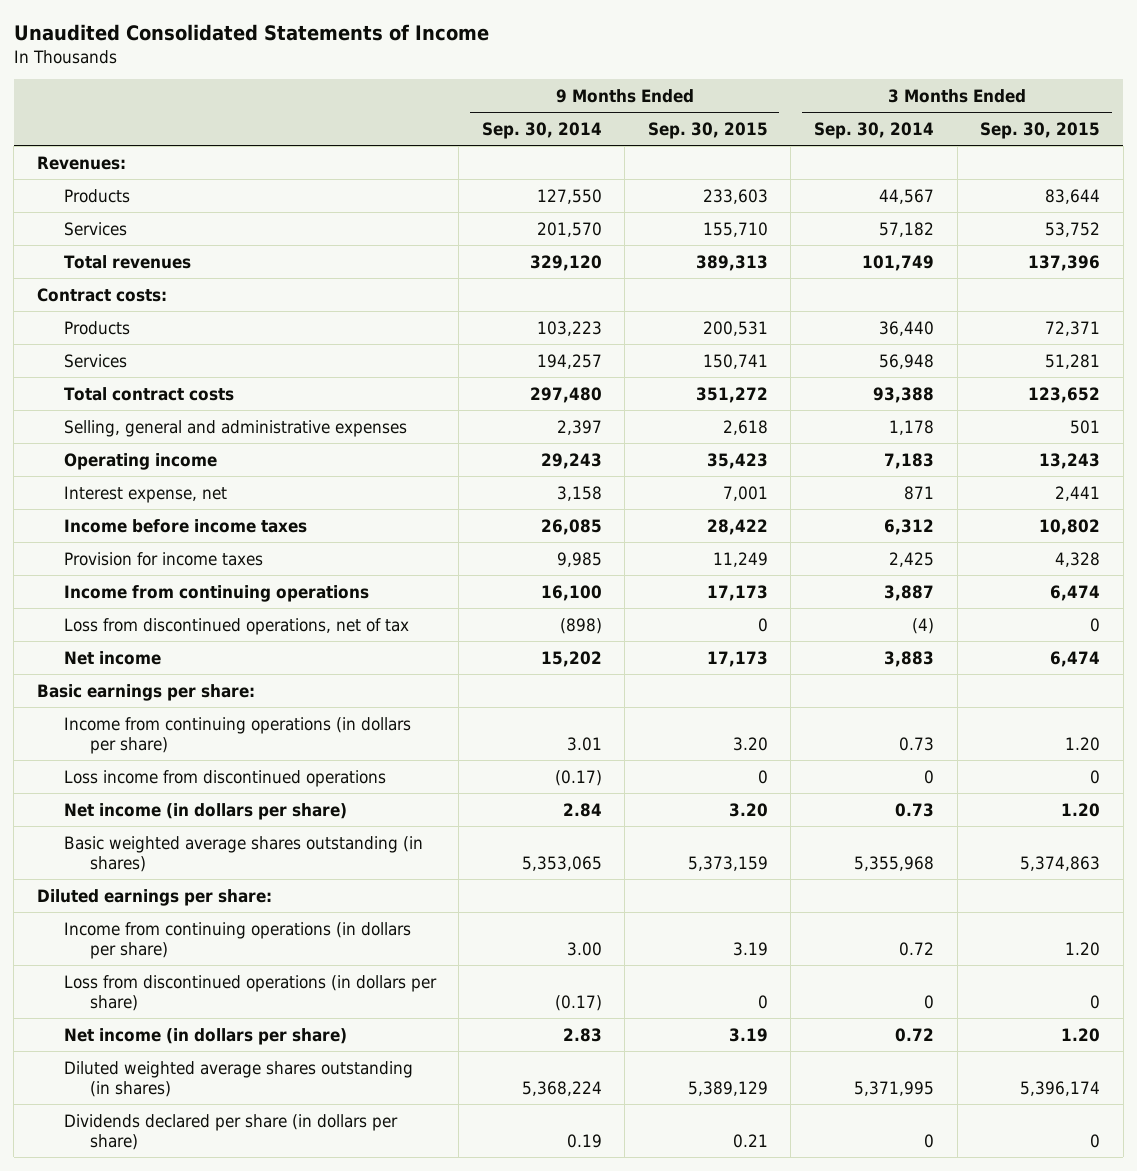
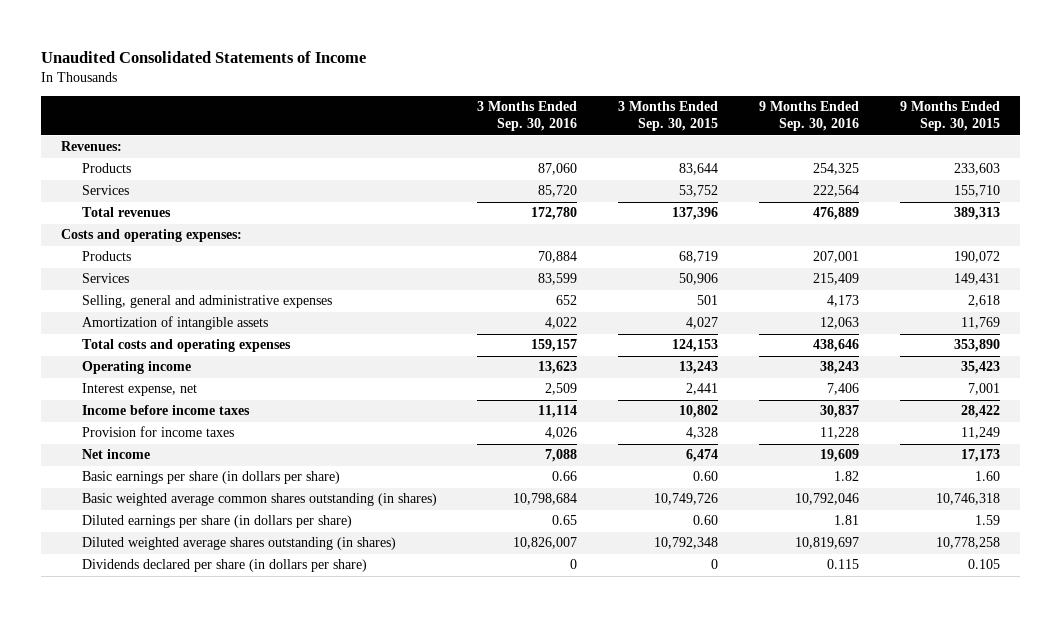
- | 9 Months Ended Sep. 30, 2014 | 9 Months Ended Sep. 30, 2015 | 3 Months Ended Sep. 30, 2014 | 3 Months Ended Sep. 30, 2015
+ | 3 Months Ended Sep. 30, 2016 | 3 Months Ended Sep. 30, 2015 | 9 Months Ended Sep. 30, 2016 | 9 Months Ended Sep. 30, 2015
- Contract costs:
- Products | 103,223 | 200,531 | 36,440 | 72,371
- Services | 194,257 | 150,741 | 56,948 | 51,281
- Total contract costs | 297,480 | 351,272 | 93,388 | 123,652
+ Costs and operating expenses:
+ Products | 70,884 | 68,719 | 207,001 | 190,072
+ Services | 83,599 | 50,906 | 215,409 | 149,431
+ Amortization of intangible assets | 4,022 | 4,027 | 12,063 | 11,769
+ Total costs and operating expenses | 159,157 | 124,153 | 438,646 | 353,890
- Income from continuing operations | 16,100 | 17,173 | 3,887 | 6,474
- Loss from discontinued operations, net of tax | (898) | 0 | (4) | 0
- Basic earnings per share:
- Income from continuing operations (in dollars per share) | 3.01 | 3.20 | 0.73 | 1.20
- Loss income from discontinued operations | (0.17) | 0 | 0 | 0
- Net income (in dollars per share) | 2.84 | 3.20 | 0.73 | 1.20
- Basic weighted average shares outstanding (in shares) | 5,353,065 | 5,373,159 | 5,355,968 | 5,374,863
- Diluted earnings per share:
- Income from continuing operations (in dollars per share) | 3.00 | 3.19 | 0.72 | 1.20
- Loss from discontinued operations (in dollars per share) | (0.17) | 0 | 0 | 0
- Net income (in dollars per share) | 2.83 | 3.19 | 0.72 | 1.20
- Diluted weighted average shares outstanding (in shares) | 5,368,224 | 5,389,129 | 5,371,995 | 5,396,174
- Dividends declared per share (in dollars per share) | 0.19 | 0.21 | 0 | 0
+ Basic earnings per share (in dollars per share) | 0.66 | 0.60 | 1.82 | 1.60
+ Basic weighted average common shares outstanding (in shares) | 10,798,684 | 10,749,726 | 10,792,046 | 10,746,318
+ Diluted earnings per share (in dollars per share) | 0.65 | 0.60 | 1.81 | 1.59
+ Diluted weighted average shares outstanding (in shares) | 10,826,007 | 10,792,348 | 10,819,697 | 10,778,258
+ Dividends declared per share (in dollars per share) | 0 | 0 | 0.115 | 0.105

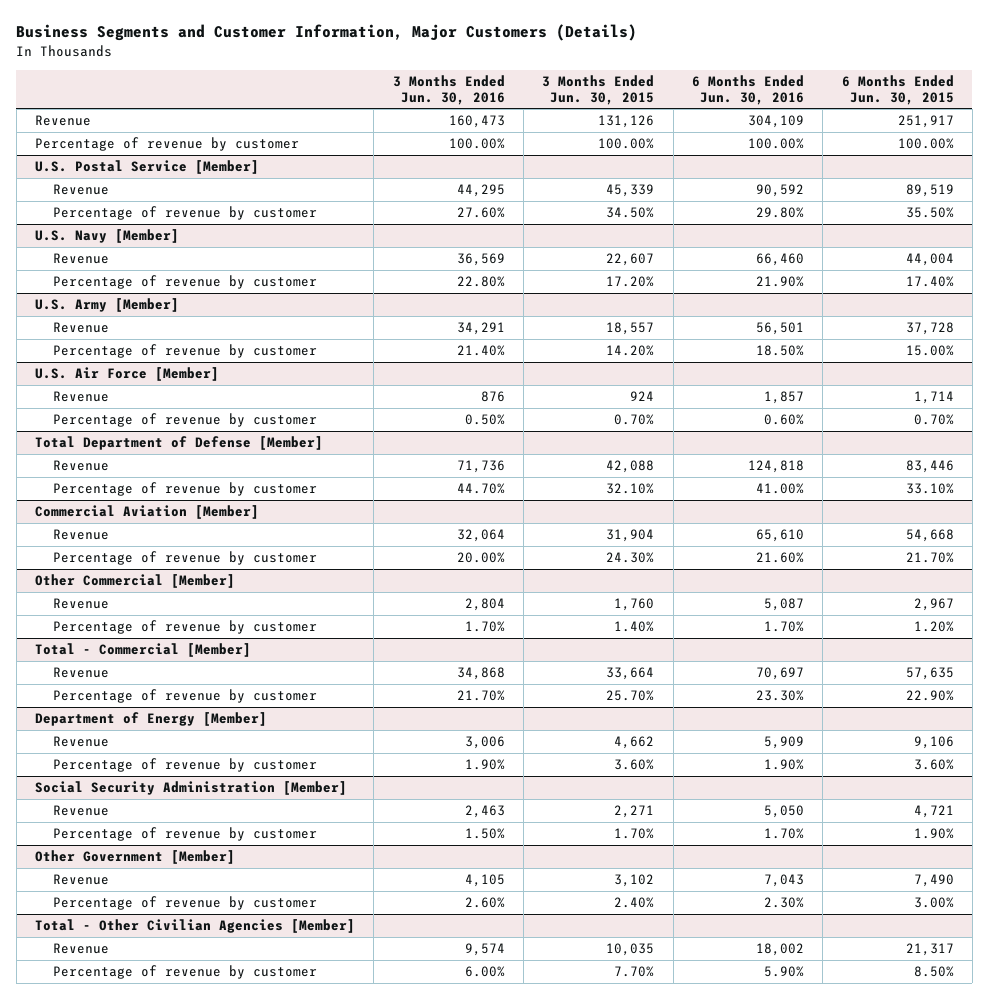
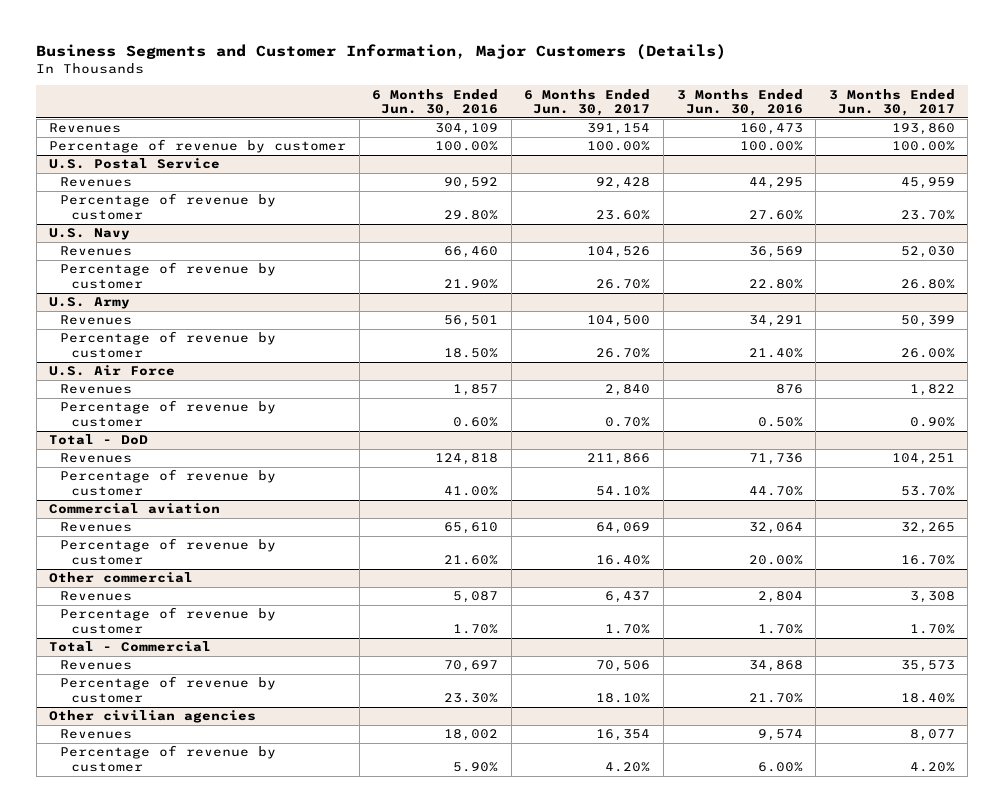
- | 3 Months Ended Jun. 30, 2016 | 3 Months Ended Jun. 30, 2015 | 6 Months Ended Jun. 30, 2016 | 6 Months Ended Jun. 30, 2015
+ | 6 Months Ended Jun. 30, 2016 | 6 Months Ended Jun. 30, 2017 | 3 Months Ended Jun. 30, 2016 | 3 Months Ended Jun. 30, 2017
- Revenue | 160,473 | 131,126 | 304,109 | 251,917
+ Revenues | 304,109 | 391,154 | 160,473 | 193,860
- U.S. Postal Service [Member]
- Revenue | 44,295 | 45,339 | 90,592 | 89,519
+ U.S. Postal Service
+ Revenues | 90,592 | 92,428 | 44,295 | 45,959
- U.S. Navy [Member]
- Revenue | 36,569 | 22,607 | 66,460 | 44,004
+ U.S. Navy
+ Revenues | 66,460 | 104,526 | 36,569 | 52,030
- U.S. Army [Member]
- Revenue | 34,291 | 18,557 | 56,501 | 37,728
+ U.S. Army
+ Revenues | 56,501 | 104,500 | 34,291 | 50,399
- U.S. Air Force [Member]
- Revenue | 876 | 924 | 1,857 | 1,714
+ U.S. Air Force
+ Revenues | 1,857 | 2,840 | 876 | 1,822
- Total Department of Defense [Member]
- Revenue | 71,736 | 42,088 | 124,818 | 83,446
+ Total - DoD
+ Revenues | 124,818 | 211,866 | 71,736 | 104,251
- Commercial Aviation [Member]
- Revenue | 32,064 | 31,904 | 65,610 | 54,668
+ Commercial aviation
+ Revenues | 65,610 | 64,069 | 32,064 | 32,265
- Other Commercial [Member]
- Revenue | 2,804 | 1,760 | 5,087 | 2,967
+ Other commercial
+ Revenues | 5,087 | 6,437 | 2,804 | 3,308
- Total - Commercial [Member]
- Revenue | 34,868 | 33,664 | 70,697 | 57,635
+ Total - Commercial
+ Revenues | 70,697 | 70,506 | 34,868 | 35,573
- Department of Energy [Member]
- Revenue | 3,006 | 4,662 | 5,909 | 9,106
- Percentage of revenue by customer | 1.90% | 3.60% | 1.90% | 3.60%
- Social Security Administration [Member]
- Revenue | 2,463 | 2,271 | 5,050 | 4,721
- Percentage of revenue by customer | 1.50% | 1.70% | 1.70% | 1.90%
- Other Government [Member]
- Revenue | 4,105 | 3,102 | 7,043 | 7,490
- Percentage of revenue by customer | 2.60% | 2.40% | 2.30% | 3.00%
- Total - Other Civilian Agencies [Member]
- Revenue | 9,574 | 10,035 | 18,002 | 21,317
+ Other civilian agencies
+ Revenues | 18,002 | 16,354 | 9,574 | 8,077

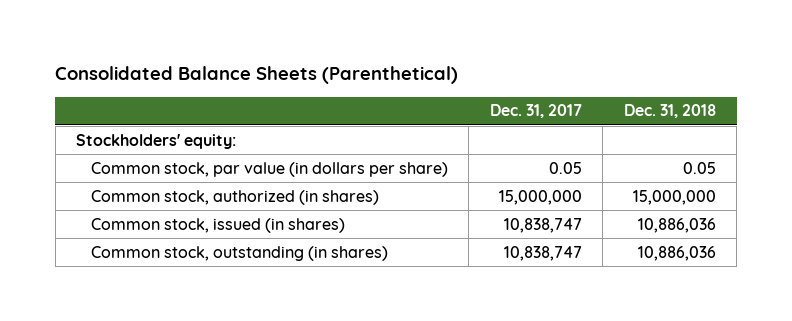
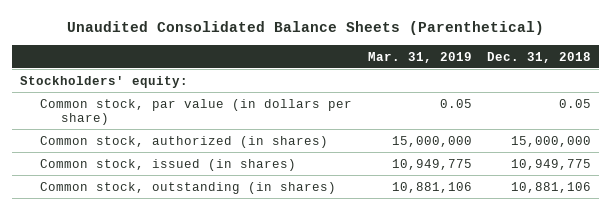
- Consolidated Balance Sheets (Parenthetical)
+ Unaudited Consolidated Balance Sheets (Parenthetical)
- | Dec. 31, 2017 | Dec. 31, 2018
+ | Mar. 31, 2019 | Dec. 31, 2018
- Common stock, issued (in shares) | 10,838,747 | 10,886,036
- Common stock, outstanding (in shares) | 10,838,747 | 10,886,036
+ Common stock, issued (in shares) | 10,949,775 | 10,949,775
+ Common stock, outstanding (in shares) | 10,881,106 | 10,881,106

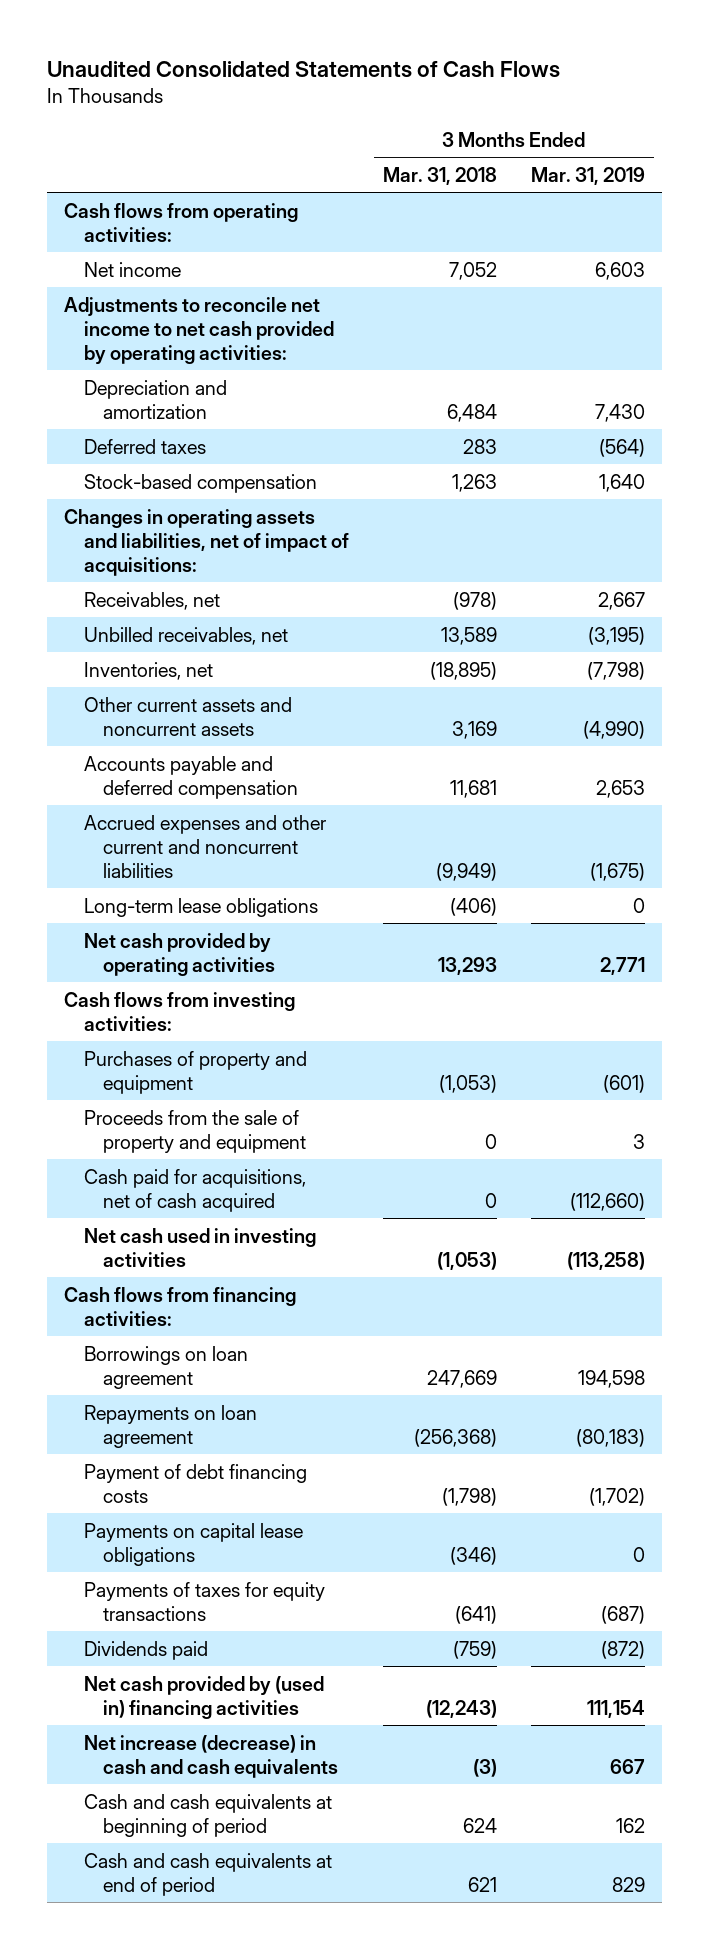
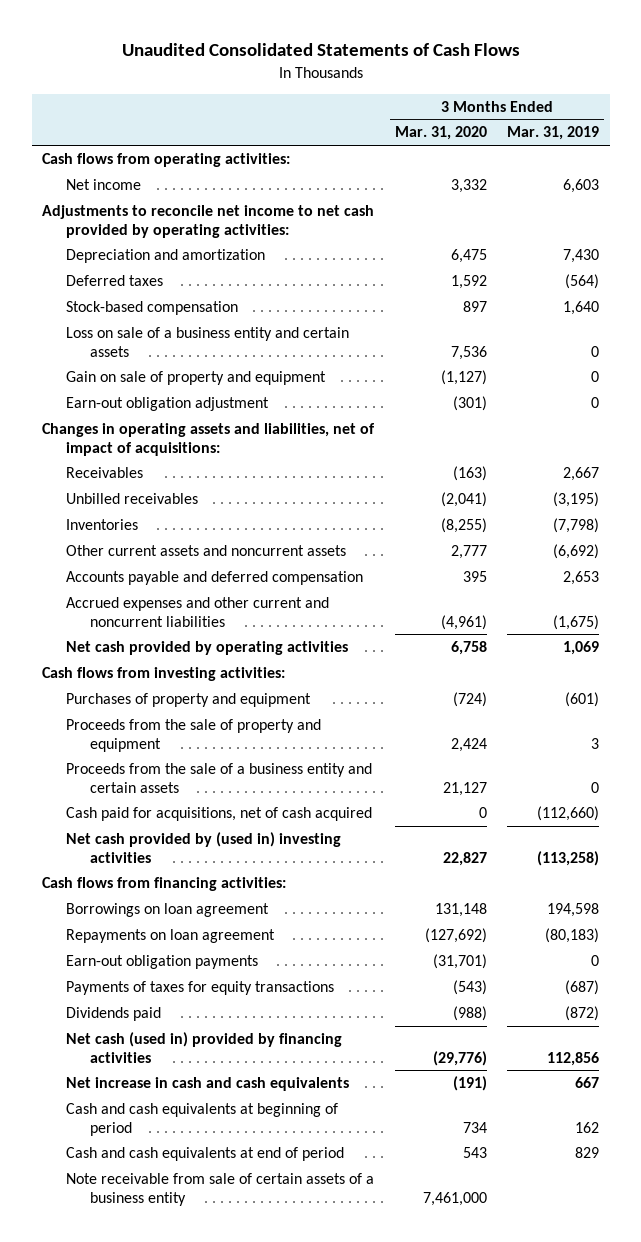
- | 3 Months Ended Mar. 31, 2018 | 3 Months Ended Mar. 31, 2019
+ | 3 Months Ended Mar. 31, 2020 | 3 Months Ended Mar. 31, 2019
+ Loss on sale of a business entity and certain assets | 7,536 | 0
+ Gain on sale of property and equipment | (1,127) | 0
+ Earn-out obligation adjustment | (301) | 0
- Receivables, net | (978) | 2,667
- Unbilled receivables, net | 13,589 | (3,195)
- Inventories, net | (18,895) | (7,798)
- Other current assets and noncurrent assets | 3,169 | (4,990)
+ Receivables | (163) | 2,667
+ Unbilled receivables | (2,041) | (3,195)
+ Inventories | (8,255) | (7,798)
+ Other current assets and noncurrent assets | 2,777 | (6,692)
- Long-term lease obligations | (406) | 0
- Net cash provided by operating activities | 13,293 | 2,771
+ Net cash provided by operating activities | 6,758 | 1,069
+ Proceeds from the sale of a business entity and certain assets | 21,127 | 0
- Net cash used in investing activities | (1,053) | (113,258)
+ Net cash provided by (used in) investing activities | 22,827 | (113,258)
- Payment of debt financing costs | (1,798) | (1,702)
- Payments on capital lease obligations | (346) | 0
+ Earn-out obligation payments | (31,701) | 0
- Net cash provided by (used in) financing activities | (12,243) | 111,154
- Net increase (decrease) in cash and cash equivalents | (3) | 667
+ Net cash (used in) provided by financing activities | (29,776) | 112,856
+ Net increase in cash and cash equivalents | (191) | 667
+ Note receivable from sale of certain assets of a business entity | 7,461,000 |

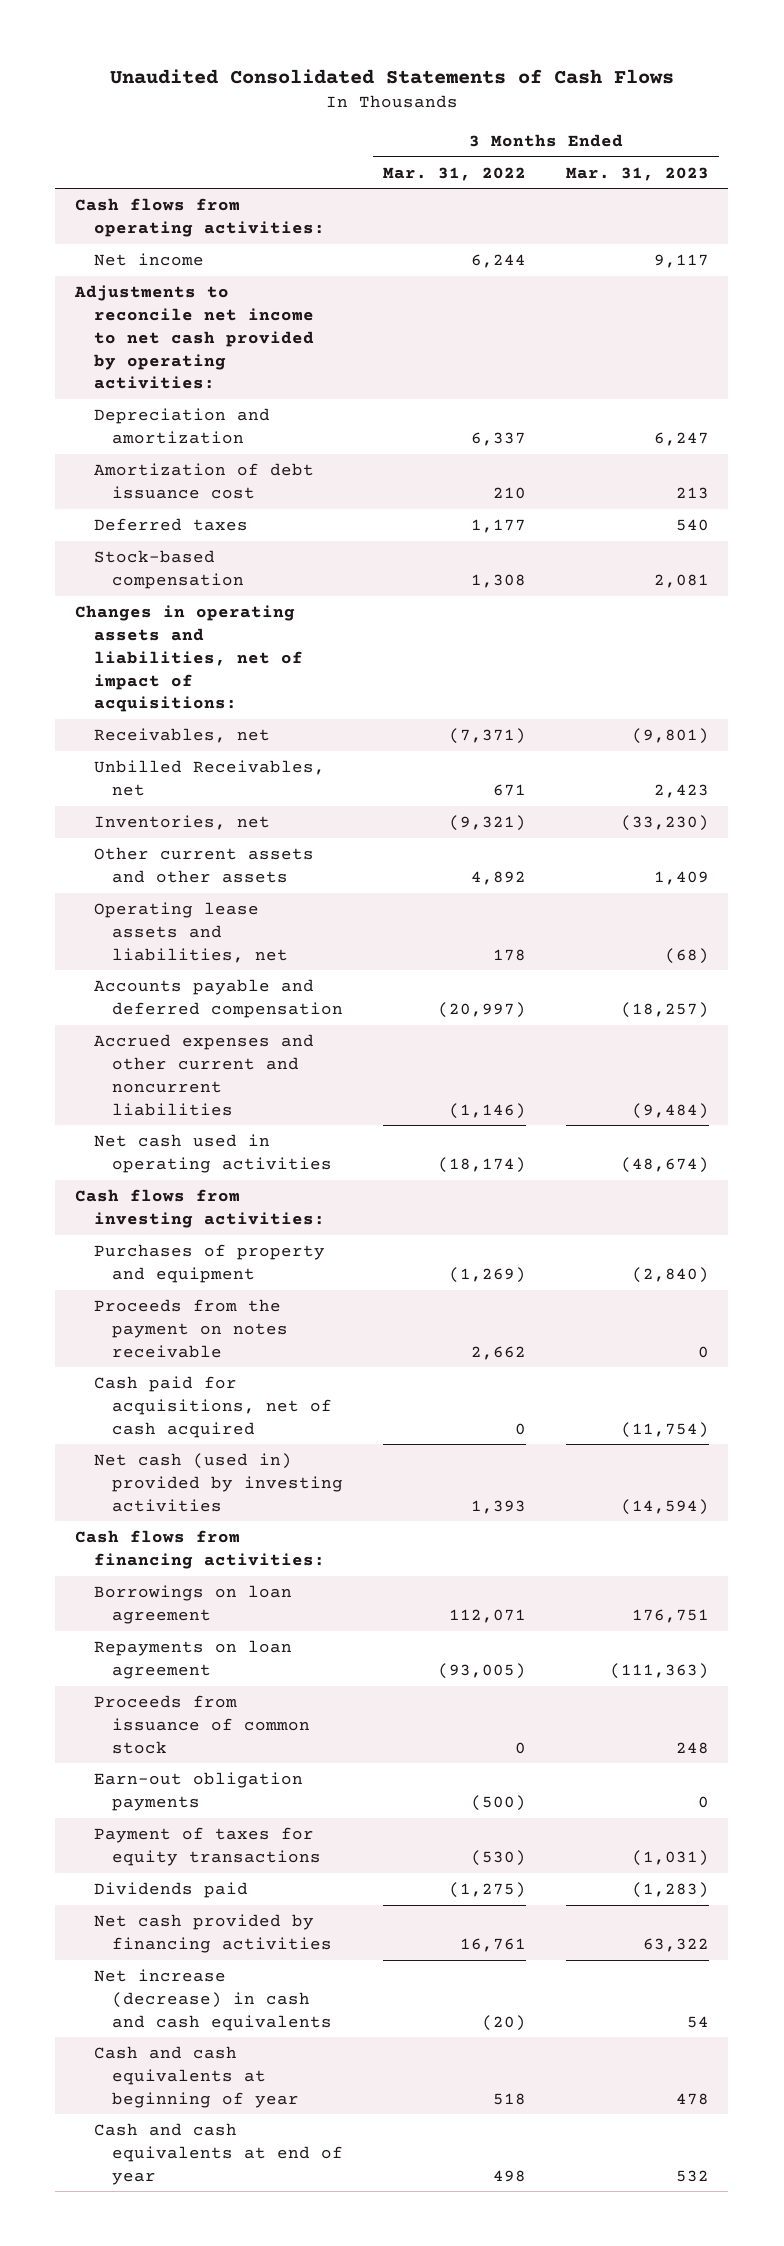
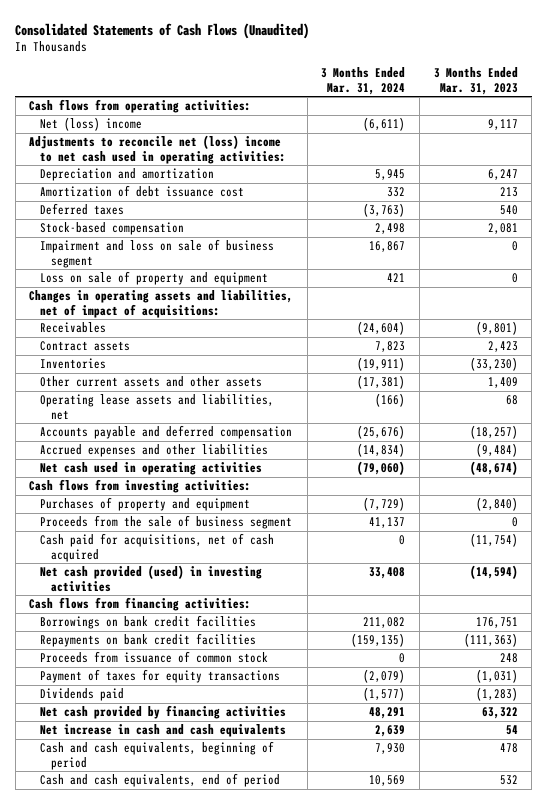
- Unaudited Consolidated Statements of Cash Flows
+ Consolidated Statements of Cash Flows (Unaudited)
- | 3 Months Ended Mar. 31, 2022 | 3 Months Ended Mar. 31, 2023
+ | 3 Months Ended Mar. 31, 2024 | 3 Months Ended Mar. 31, 2023
- Net income | 6,244 | 9,117
- Adjustments to reconcile net income to net cash provided by operating activities:
+ Net (loss) income | (6,611) | 9,117
+ Adjustments to reconcile net (loss) income to net cash used in operating activities:
+ Impairment and loss on sale of business segment | 16,867 | 0
+ Loss on sale of property and equipment | 421 | 0
- Receivables, net | (7,371) | (9,801)
- Unbilled Receivables, net | 671 | 2,423
- Inventories, net | (9,321) | (33,230)
+ Receivables | (24,604) | (9,801)
+ Contract assets | 7,823 | 2,423
+ Inventories | (19,911) | (33,230)
- Operating lease assets and liabilities, net | 178 | (68)
+ Operating lease assets and liabilities, net | (166) | 68
- Accrued expenses and other current and noncurrent liabilities | (1,146) | (9,484)
+ Accrued expenses and other liabilities | (14,834) | (9,484)
- Proceeds from the payment on notes receivable | 2,662 | 0
+ Proceeds from the sale of business segment | 41,137 | 0
- Net cash (used in) provided by investing activities | 1,393 | (14,594)
+ Net cash provided (used) in investing activities | 33,408 | (14,594)
- Borrowings on loan agreement | 112,071 | 176,751
- Repayments on loan agreement | (93,005) | (111,363)
+ Borrowings on bank credit facilities | 211,082 | 176,751
+ Repayments on bank credit facilities | (159,135) | (111,363)
- Earn-out obligation payments | (500) | 0
- Net increase (decrease) in cash and cash equivalents | (20) | 54
- Cash and cash equivalents at beginning of year | 518 | 478
- Cash and cash equivalents at end of year | 498 | 532
+ Net increase in cash and cash equivalents | 2,639 | 54
+ Cash and cash equivalents, beginning of period | 7,930 | 478
+ Cash and cash equivalents, end of period | 10,569 | 532

